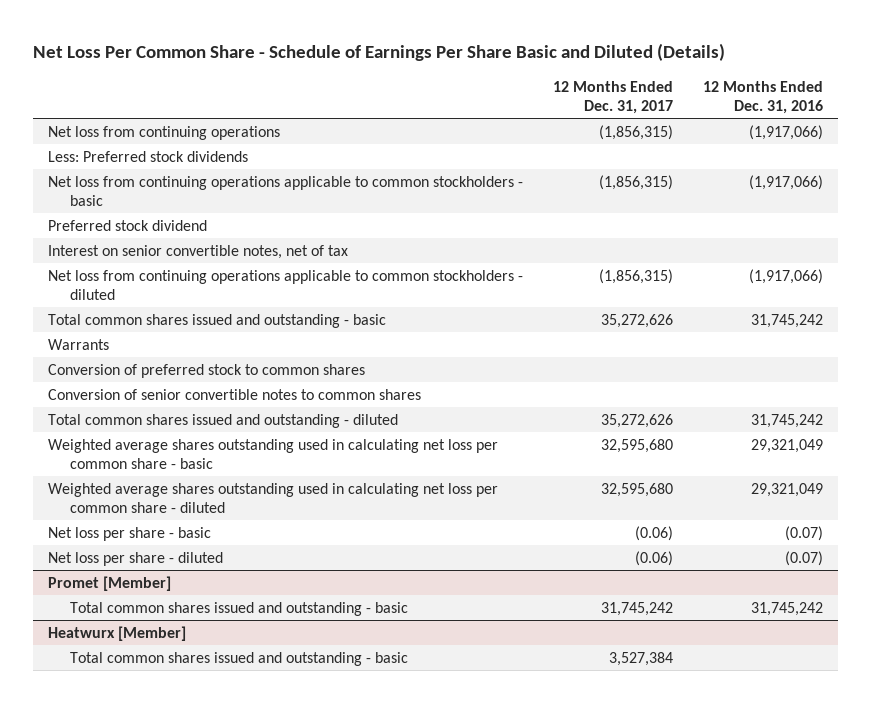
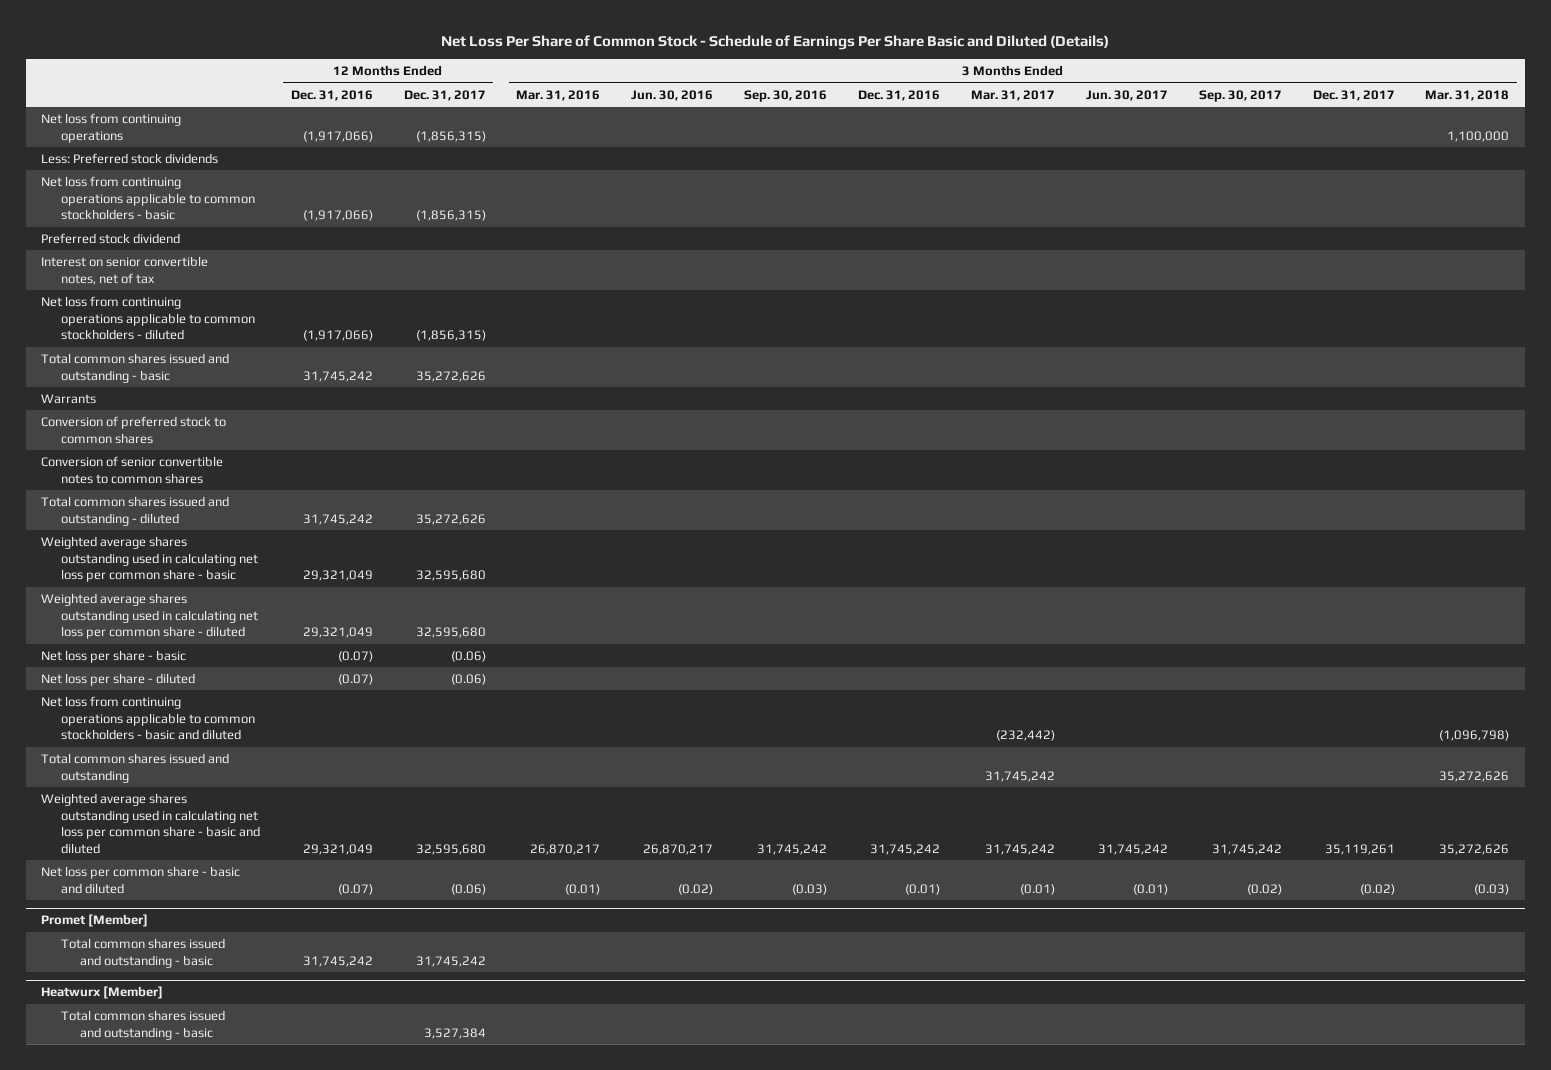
- Net Loss Per Common Share - Schedule of Earnings Per Share Basic and Diluted (Details)
+ Net Loss Per Share of Common Stock - Schedule of Earnings Per Share Basic and Diluted (Details)
- | 12 Months Ended Dec. 31, 2017 | 12 Months Ended Dec. 31, 2016
+ | 12 Months Ended Dec. 31, 2016 | 12 Months Ended Dec. 31, 2017 | 3 Months Ended Mar. 31, 2016 | 3 Months Ended Jun. 30, 2016 | 3 Months Ended Sep. 30, 2016 | 3 Months Ended Dec. 31, 2016 | 3 Months Ended Mar. 31, 2017 | 3 Months Ended Jun. 30, 2017 | 3 Months Ended Sep. 30, 2017 | 3 Months Ended Dec. 31, 2017 | 3 Months Ended Mar. 31, 2018
+ Net loss from continuing operations applicable to common stockholders - basic and diluted | | | | | | | (232,442) | | | | (1,096,798)
+ Total common shares issued and outstanding | | | | | | | 31,745,242 | | | | 35,272,626
+ Weighted average shares outstanding used in calculating net loss per common share - basic and diluted | 29,321,049 | 32,595,680 | 26,870,217 | 26,870,217 | 31,745,242 | 31,745,242 | 31,745,242 | 31,745,242 | 31,745,242 | 35,119,261 | 35,272,626
+ Net loss per common share - basic and diluted | (0.07) | (0.06) | (0.01) | (0.02) | (0.03) | (0.01) | (0.01) | (0.01) | (0.02) | (0.02) | (0.03)

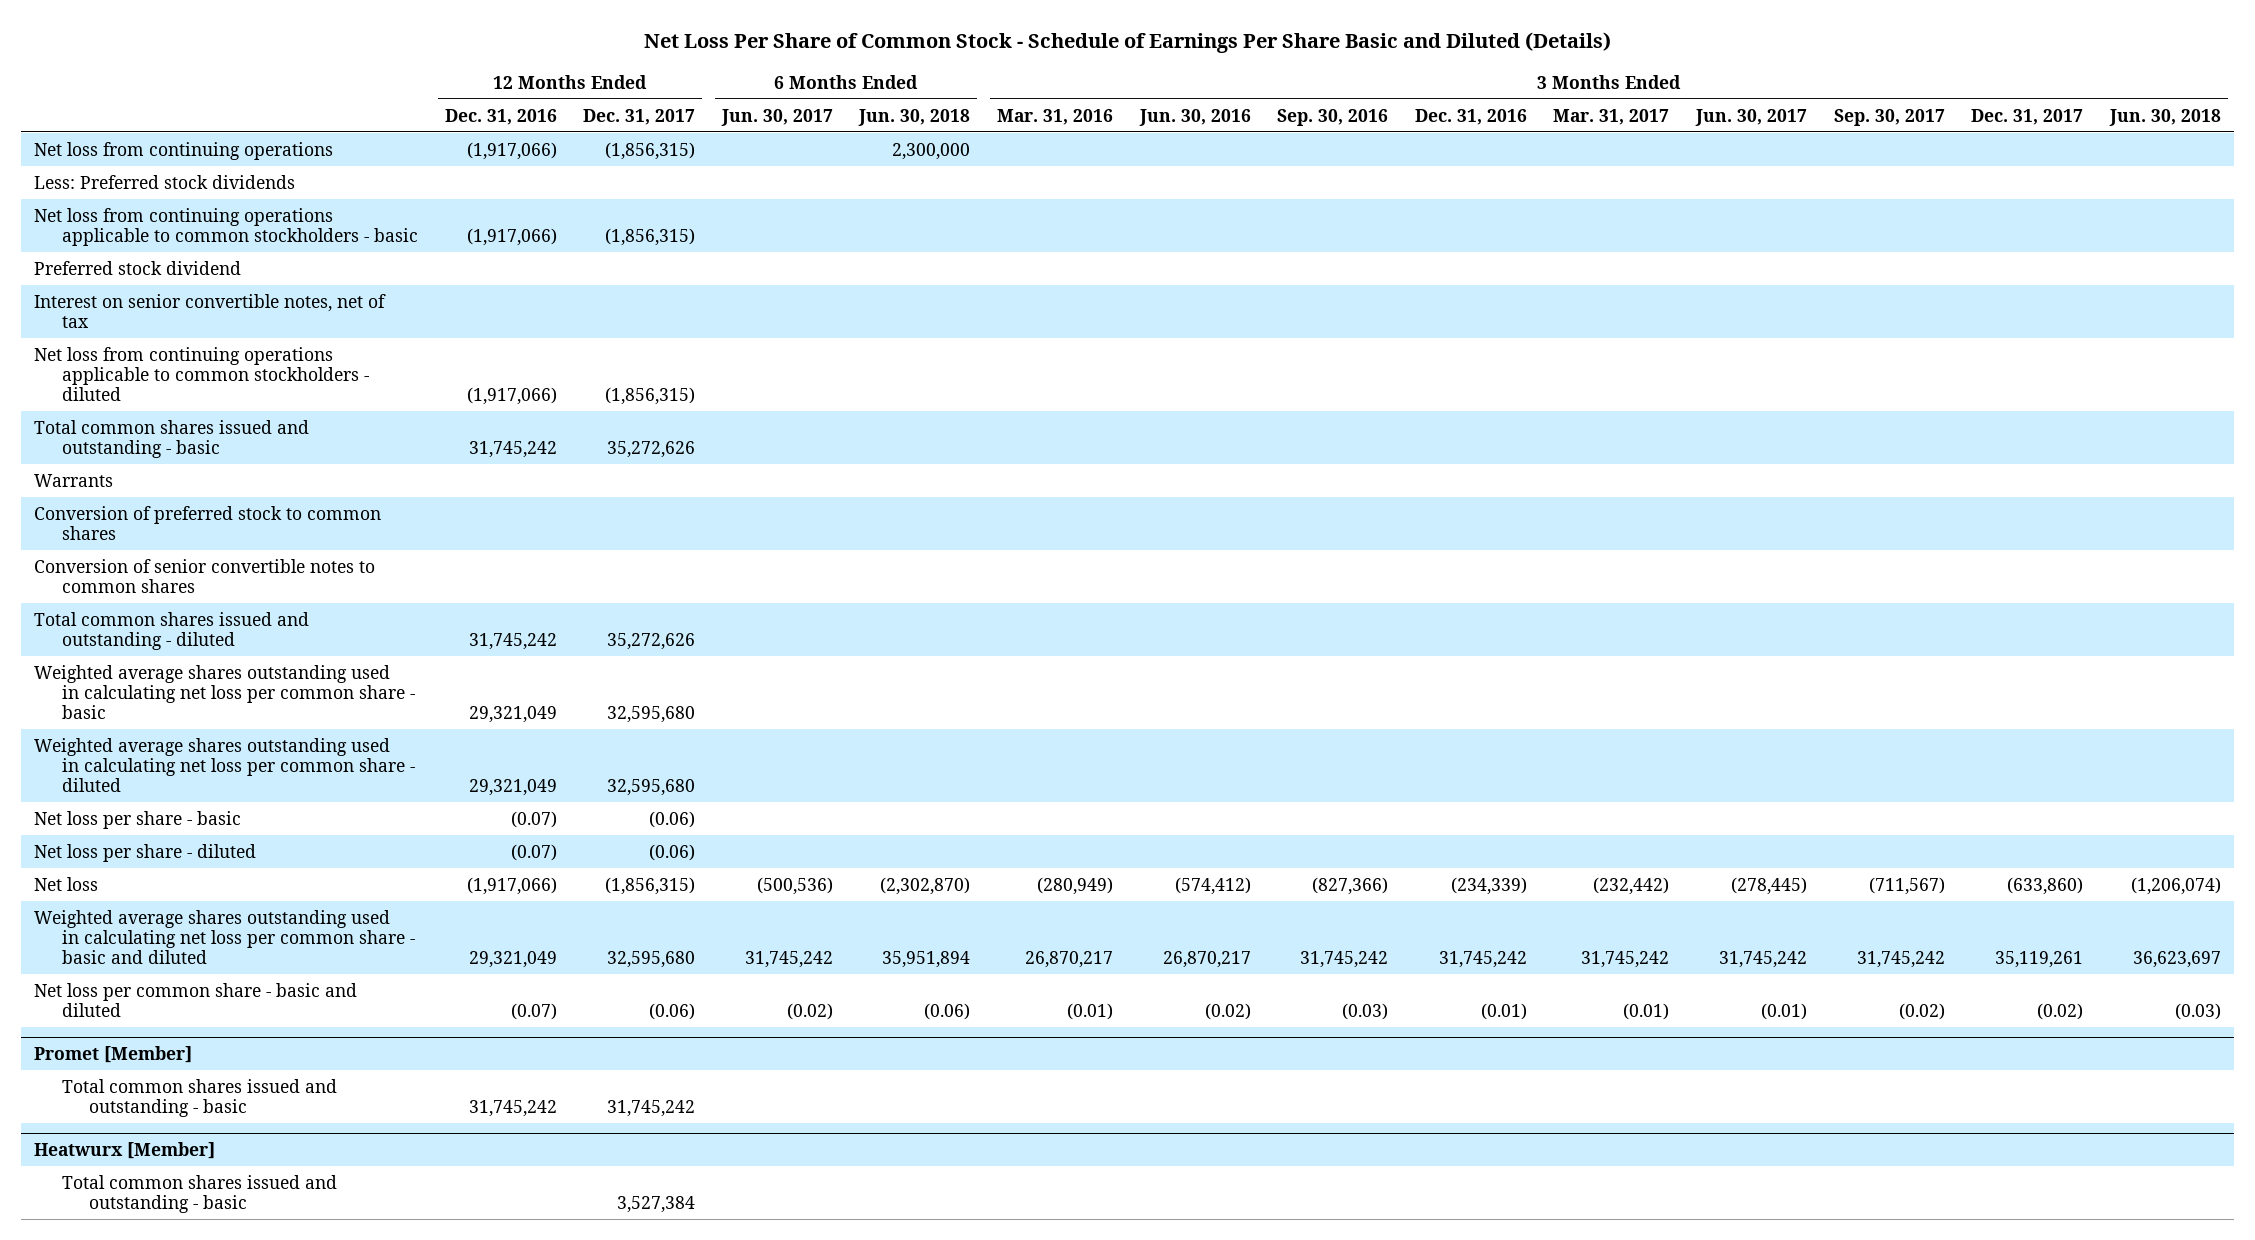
- | 12 Months Ended Dec. 31, 2016 | 12 Months Ended Dec. 31, 2017 | 3 Months Ended Mar. 31, 2016 | 3 Months Ended Jun. 30, 2016 | 3 Months Ended Sep. 30, 2016 | 3 Months Ended Dec. 31, 2016 | 3 Months Ended Mar. 31, 2017 | 3 Months Ended Jun. 30, 2017 | 3 Months Ended Sep. 30, 2017 | 3 Months Ended Dec. 31, 2017 | 3 Months Ended Mar. 31, 2018
+ | 12 Months Ended Dec. 31, 2016 | 12 Months Ended Dec. 31, 2017 | 6 Months Ended Jun. 30, 2017 | 6 Months Ended Jun. 30, 2018 | 3 Months Ended Mar. 31, 2016 | 3 Months Ended Jun. 30, 2016 | 3 Months Ended Sep. 30, 2016 | 3 Months Ended Dec. 31, 2016 | 3 Months Ended Mar. 31, 2017 | 3 Months Ended Jun. 30, 2017 | 3 Months Ended Sep. 30, 2017 | 3 Months Ended Dec. 31, 2017 | 3 Months Ended Jun. 30, 2018
- Net loss from continuing operations applicable to common stockholders - basic and diluted | | | | | | | (232,442) | | | | (1,096,798)
- Total common shares issued and outstanding | | | | | | | 31,745,242 | | | | 35,272,626
+ Net loss | (1,917,066) | (1,856,315) | (500,536) | (2,302,870) | (280,949) | (574,412) | (827,366) | (234,339) | (232,442) | (278,445) | (711,567) | (633,860) | (1,206,074)

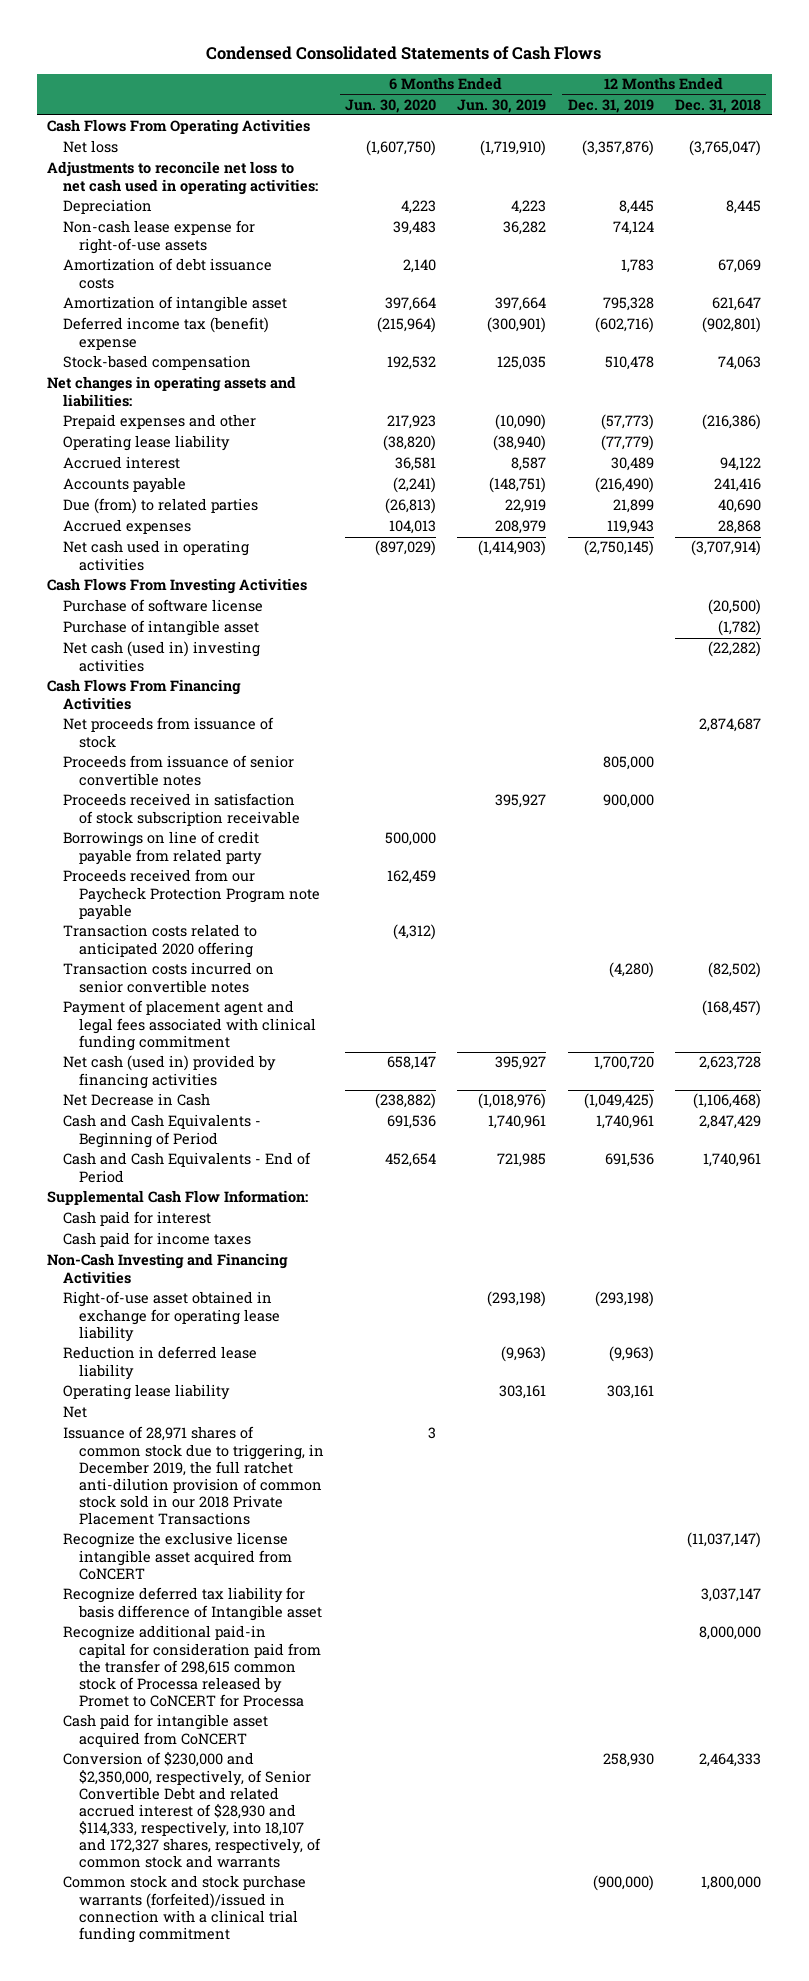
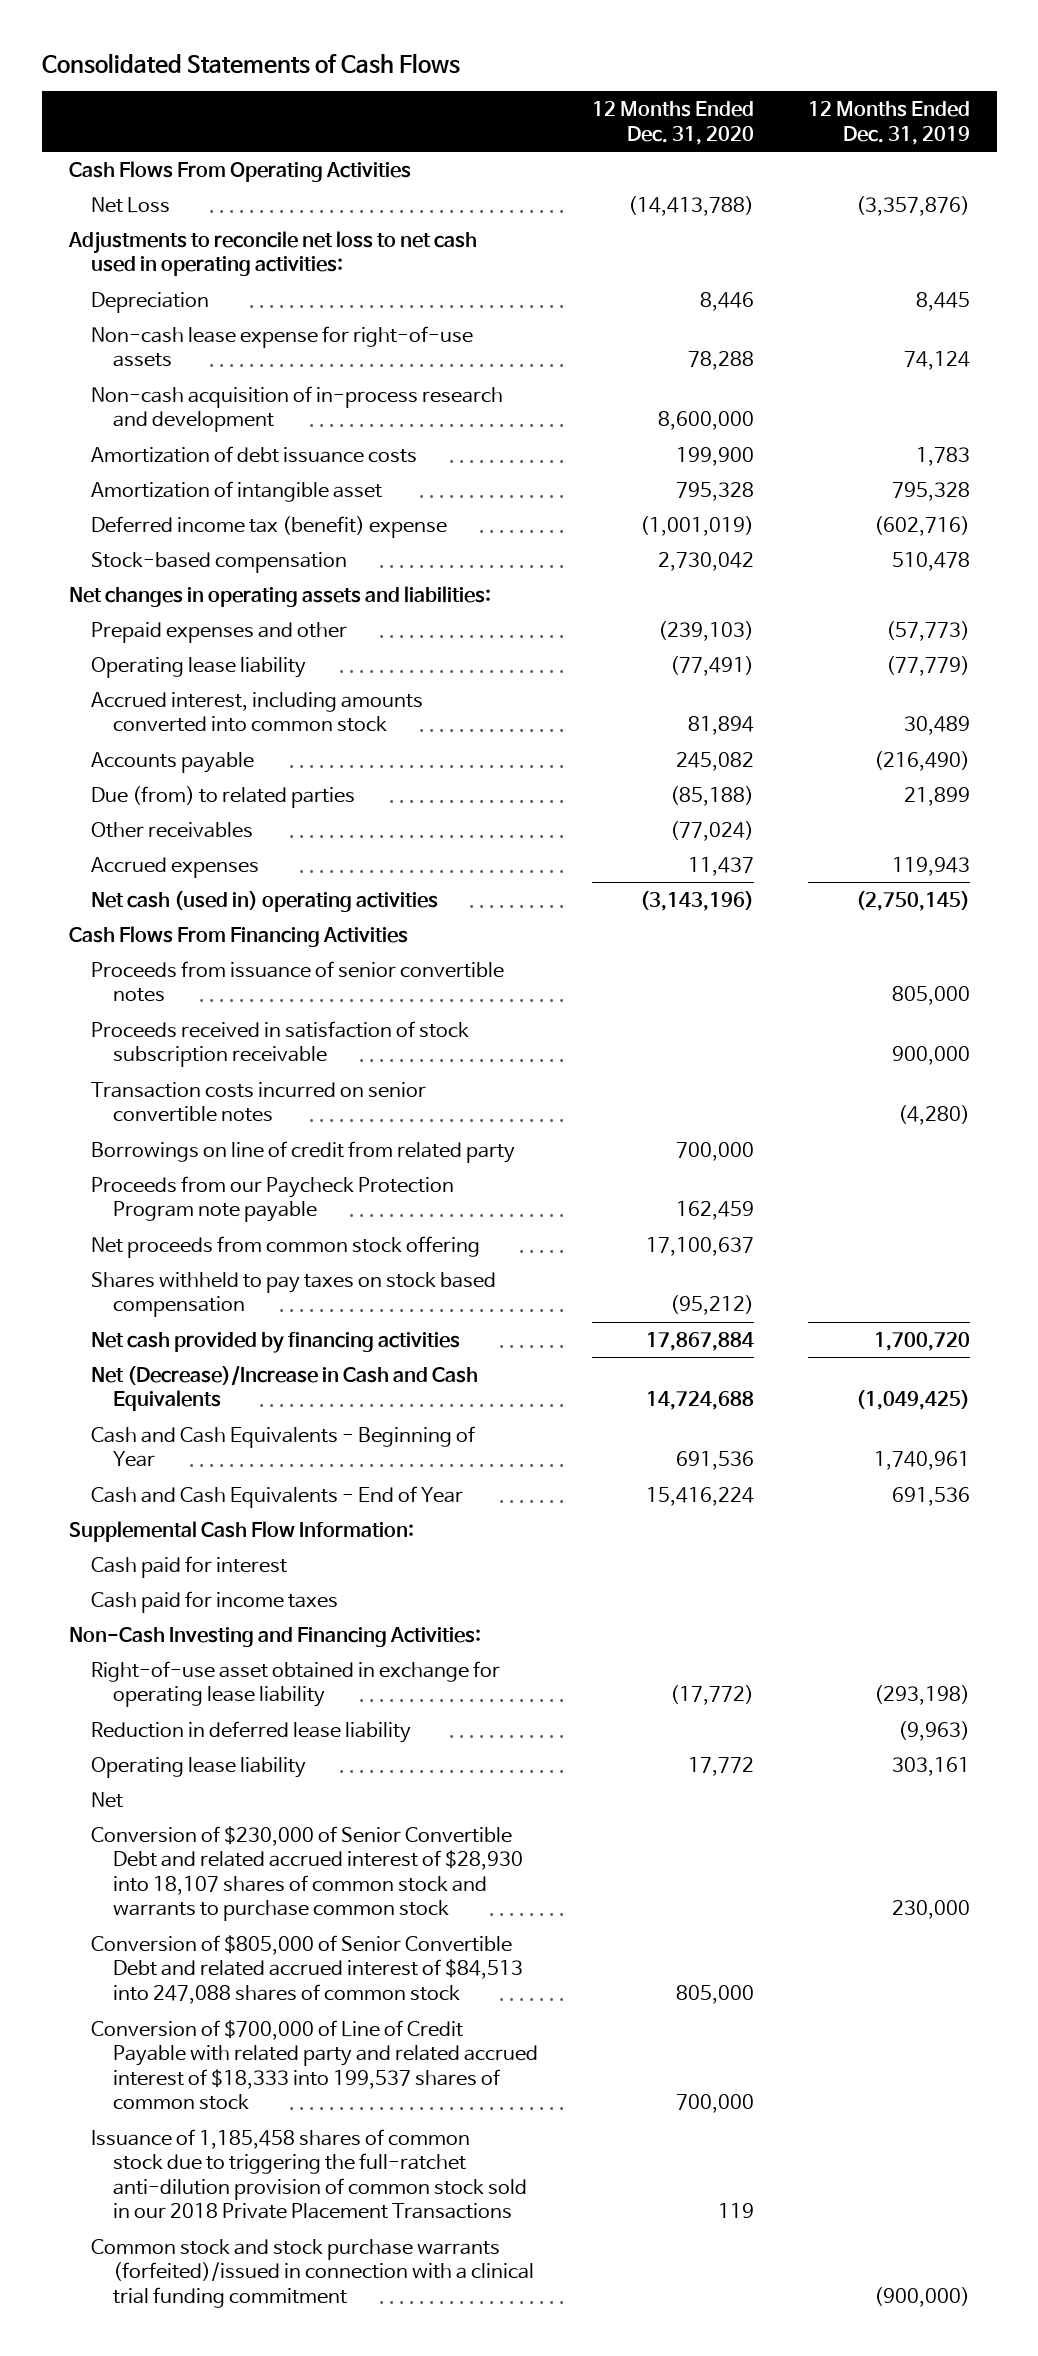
- Condensed Consolidated Statements of Cash Flows
+ Consolidated Statements of Cash Flows
- | 6 Months Ended Jun. 30, 2020 | 6 Months Ended Jun. 30, 2019 | 12 Months Ended Dec. 31, 2019 | 12 Months Ended Dec. 31, 2018
+ | 12 Months Ended Dec. 31, 2020 | 12 Months Ended Dec. 31, 2019
- Net loss | (1,607,750) | (1,719,910) | (3,357,876) | (3,765,047)
+ Net Loss | (14,413,788) | (3,357,876)
+ Non-cash acquisition of in-process research and development | 8,600,000 |
- Accrued interest | 36,581 | 8,587 | 30,489 | 94,122
+ Accrued interest, including amounts converted into common stock | 81,894 | 30,489
+ Other receivables | (77,024) |
- Net cash used in operating activities | (897,029) | (1,414,903) | (2,750,145) | (3,707,914)
- Cash Flows From Investing Activities
- Purchase of software license | | | | (20,500)
- Purchase of intangible asset | | | | (1,782)
- Net cash (used in) investing activities | | | | (22,282)
+ Net cash (used in) operating activities | (3,143,196) | (2,750,145)
- Net proceeds from issuance of stock | | | | 2,874,687
- Borrowings on line of credit payable from related party | 500,000 | | |
- Proceeds received from our Paycheck Protection Program note payable | 162,459 | | |
- Transaction costs related to anticipated 2020 offering | (4,312) | | |
- Payment of placement agent and legal fees associated with clinical funding commitment | | | | (168,457)
- Net cash (used in) provided by financing activities | 658,147 | 395,927 | 1,700,720 | 2,623,728
- Net Decrease in Cash | (238,882) | (1,018,976) | (1,049,425) | (1,106,468)
- Cash and Cash Equivalents - Beginning of Period | 691,536 | 1,740,961 | 1,740,961 | 2,847,429
- Cash and Cash Equivalents - End of Period | 452,654 | 721,985 | 691,536 | 1,740,961
+ Borrowings on line of credit from related party | 700,000 |
+ Proceeds from our Paycheck Protection Program note payable | 162,459 |
+ Net proceeds from common stock offering | 17,100,637 |
+ Shares withheld to pay taxes on stock based compensation | (95,212) |
+ Net cash provided by financing activities | 17,867,884 | 1,700,720
+ Net (Decrease)/Increase in Cash and Cash Equivalents | 14,724,688 | (1,049,425)
+ Cash and Cash Equivalents - Beginning of Year | 691,536 | 1,740,961
+ Cash and Cash Equivalents - End of Year | 15,416,224 | 691,536
- Non-Cash Investing and Financing Activities
+ Non-Cash Investing and Financing Activities:
- Issuance of 28,971 shares of common stock due to triggering, in December 2019, the full ratchet anti-dilution provision of common stock sold in our 2018 Private Placement Transactions | 3 | | |
- Recognize the exclusive license intangible asset acquired from CoNCERT | | | | (11,037,147)
- Recognize deferred tax liability for basis difference of Intangible asset | | | | 3,037,147
- Recognize additional paid-in capital for consideration paid from the transfer of 298,615 common stock of Processa released by Promet to CoNCERT for Processa | | | | 8,000,000
- Cash paid for intangible asset acquired from CoNCERT
- Conversion of $230,000 and $2,350,000, respectively, of Senior Convertible Debt and related accrued interest of $28,930 and $114,333, respectively, into 18,107 and 172,327 shares, respectively, of common stock and warrants | | | 258,930 | 2,464,333
+ Conversion of $230,000 of Senior Convertible Debt and related accrued interest of $28,930 into 18,107 shares of common stock and warrants to purchase common stock | | 230,000
+ Conversion of $805,000 of Senior Convertible Debt and related accrued interest of $84,513 into 247,088 shares of common stock | 805,000 |
+ Conversion of $700,000 of Line of Credit Payable with related party and related accrued interest of $18,333 into 199,537 shares of common stock | 700,000 |
+ Issuance of 1,185,458 shares of common stock due to triggering the full-ratchet anti-dilution provision of common stock sold in our 2018 Private Placement Transactions | 119 |

